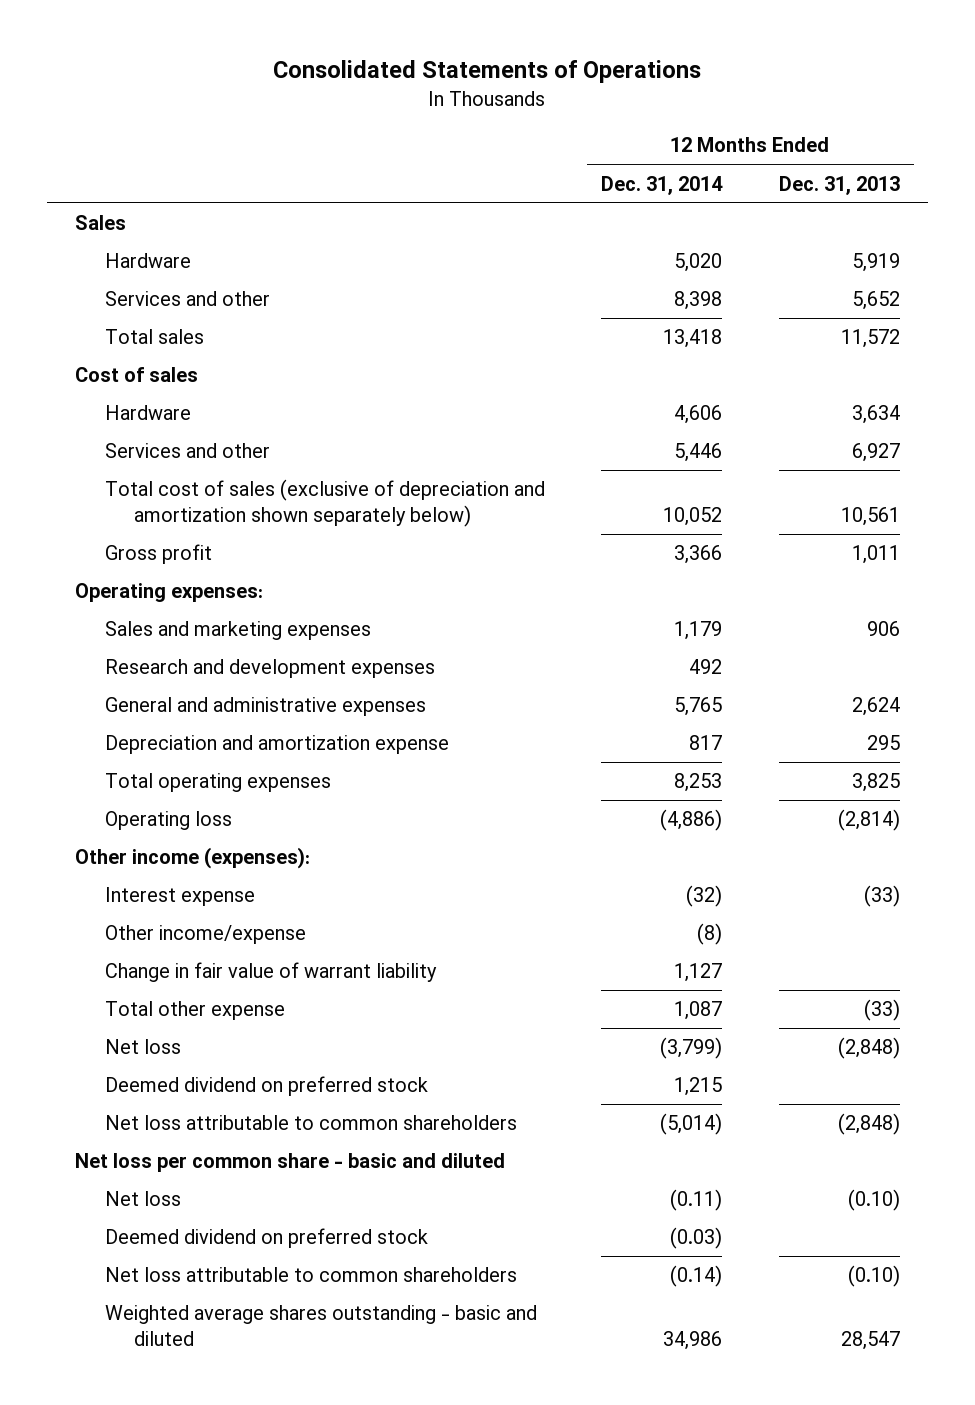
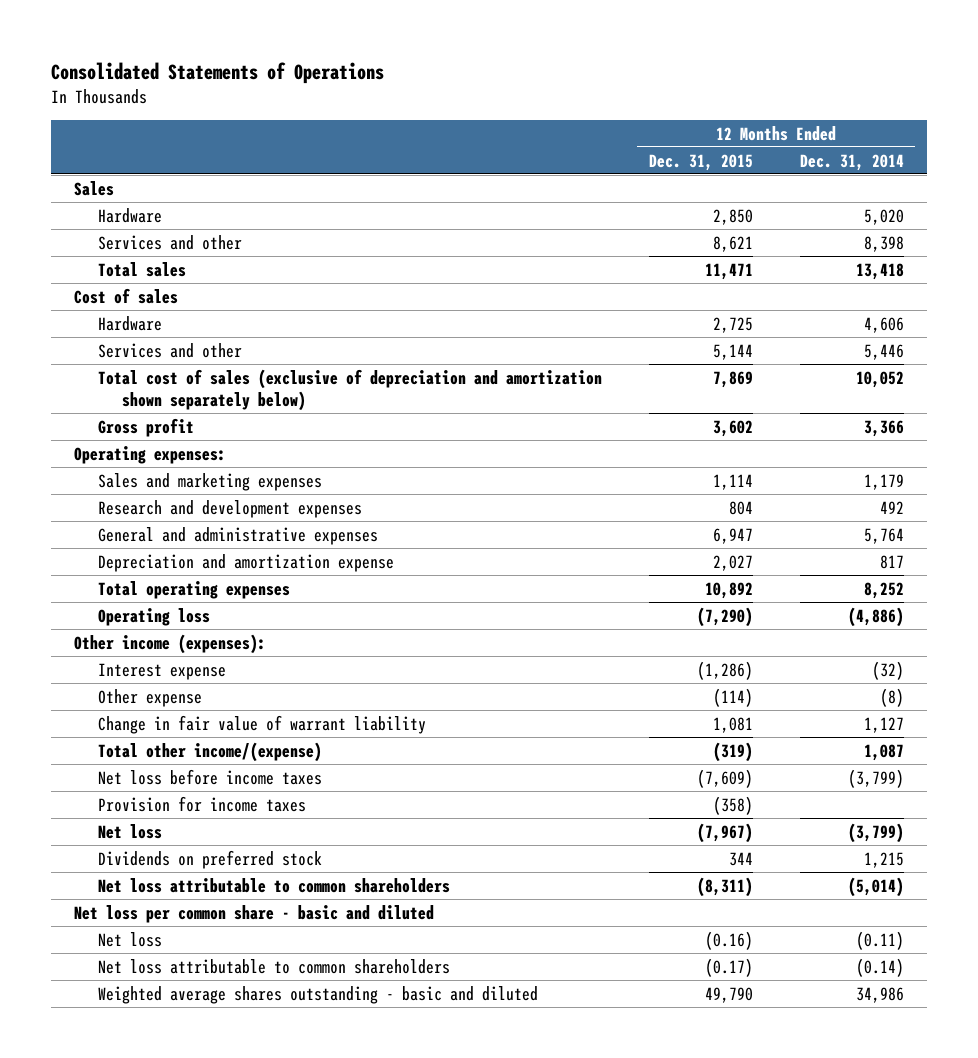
- | 12 Months Ended Dec. 31, 2014 | 12 Months Ended Dec. 31, 2013
+ | 12 Months Ended Dec. 31, 2015 | 12 Months Ended Dec. 31, 2014
- General and administrative expenses | 5,765 | 2,624
+ General and administrative expenses | 6,947 | 5,764
- Total operating expenses | 8,253 | 3,825
+ Total operating expenses | 10,892 | 8,252
- Other income/expense | (8) |
+ Other expense | (114) | (8)
- Total other expense | 1,087 | (33)
+ Total other income/(expense) | (319) | 1,087
+ Net loss before income taxes | (7,609) | (3,799)
+ Provision for income taxes | (358) |
- Deemed dividend on preferred stock | 1,215 |
+ Dividends on preferred stock | 344 | 1,215
- Deemed dividend on preferred stock | (0.03) |

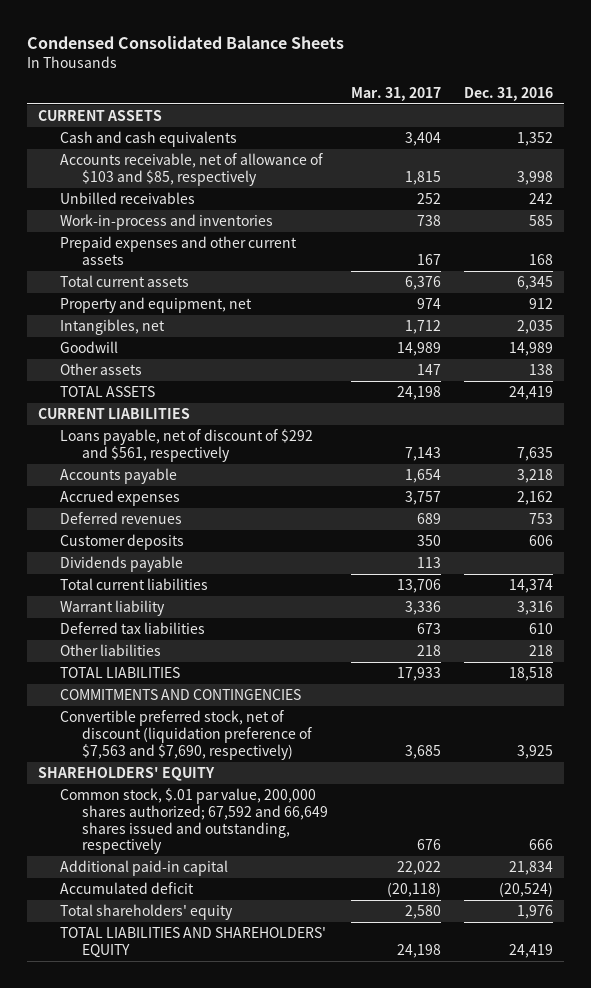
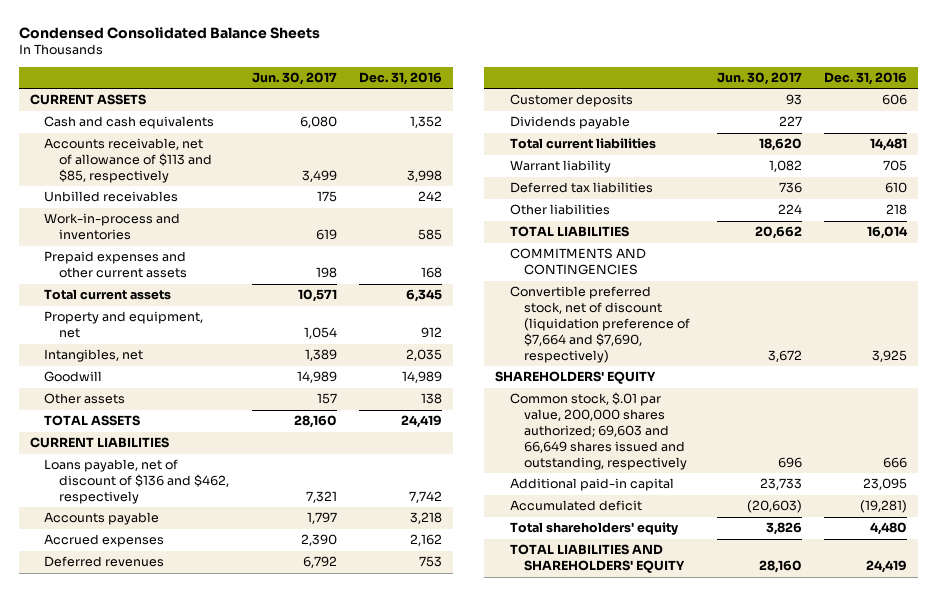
- | Mar. 31, 2017 | Dec. 31, 2016
+ | Jun. 30, 2017 | Dec. 31, 2016
- Accounts receivable, net of allowance of $103 and $85, respectively | 1,815 | 3,998
+ Accounts receivable, net of allowance of $113 and $85, respectively | 3,499 | 3,998
- Loans payable, net of discount of $292 and $561, respectively | 7,143 | 7,635
+ Loans payable, net of discount of $136 and $462, respectively | 7,321 | 7,742
- Total current liabilities | 13,706 | 14,374
- Warrant liability | 3,336 | 3,316
+ Total current liabilities | 18,620 | 14,481
+ Warrant liability | 1,082 | 705
- TOTAL LIABILITIES | 17,933 | 18,518
+ TOTAL LIABILITIES | 20,662 | 16,014
- Convertible preferred stock, net of discount (liquidation preference of $7,563 and $7,690, respectively) | 3,685 | 3,925
+ Convertible preferred stock, net of discount (liquidation preference of $7,664 and $7,690, respectively) | 3,672 | 3,925
- Common stock, $.01 par value, 200,000 shares authorized; 67,592 and 66,649 shares issued and outstanding, respectively | 676 | 666
- Additional paid-in capital | 22,022 | 21,834
- Accumulated deficit | (20,118) | (20,524)
- Total shareholders' equity | 2,580 | 1,976
+ Common stock, $.01 par value, 200,000 shares authorized; 69,603 and 66,649 shares issued and outstanding, respectively | 696 | 666
+ Additional paid-in capital | 23,733 | 23,095
+ Accumulated deficit | (20,603) | (19,281)
+ Total shareholders' equity | 3,826 | 4,480

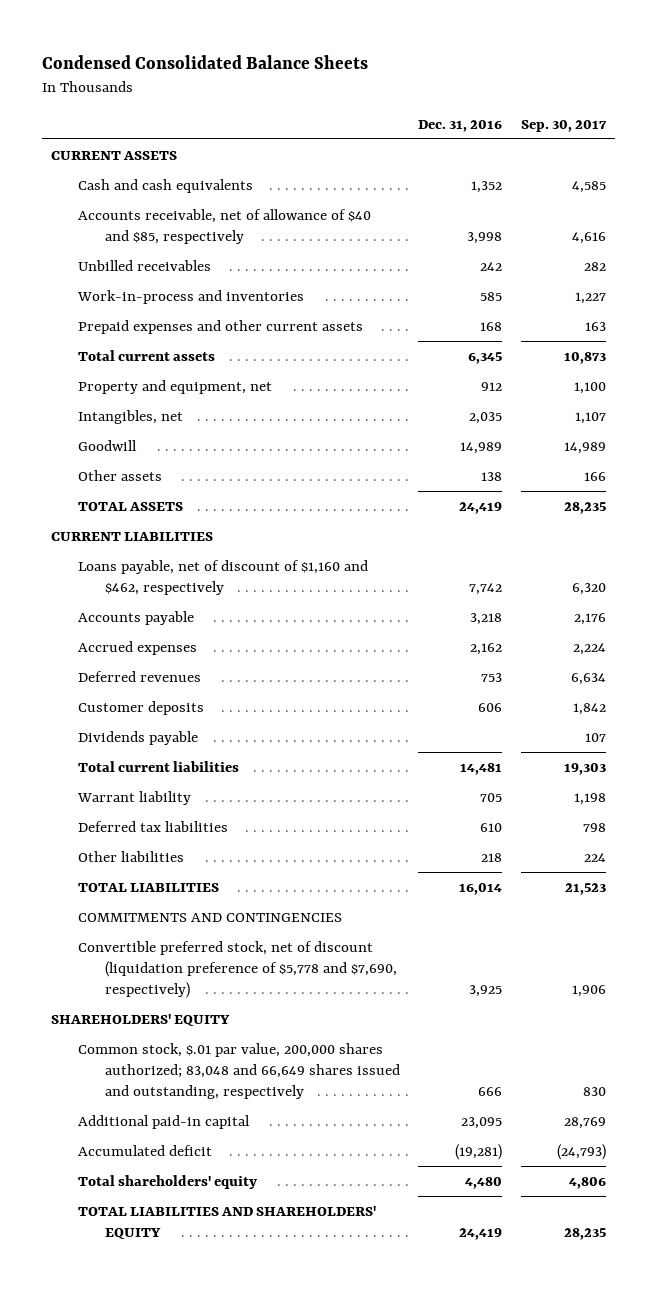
- | Jun. 30, 2017 | Dec. 31, 2016
+ | Dec. 31, 2016 | Sep. 30, 2017
- Accounts receivable, net of allowance of $113 and $85, respectively | 3,499 | 3,998
+ Accounts receivable, net of allowance of $40 and $85, respectively | 3,998 | 4,616
- Loans payable, net of discount of $136 and $462, respectively | 7,321 | 7,742
+ Loans payable, net of discount of $1,160 and $462, respectively | 7,742 | 6,320
- Convertible preferred stock, net of discount (liquidation preference of $7,664 and $7,690, respectively) | 3,672 | 3,925
+ Convertible preferred stock, net of discount (liquidation preference of $5,778 and $7,690, respectively) | 3,925 | 1,906
- Common stock, $.01 par value, 200,000 shares authorized; 69,603 and 66,649 shares issued and outstanding, respectively | 696 | 666
+ Common stock, $.01 par value, 200,000 shares authorized; 83,048 and 66,649 shares issued and outstanding, respectively | 666 | 830

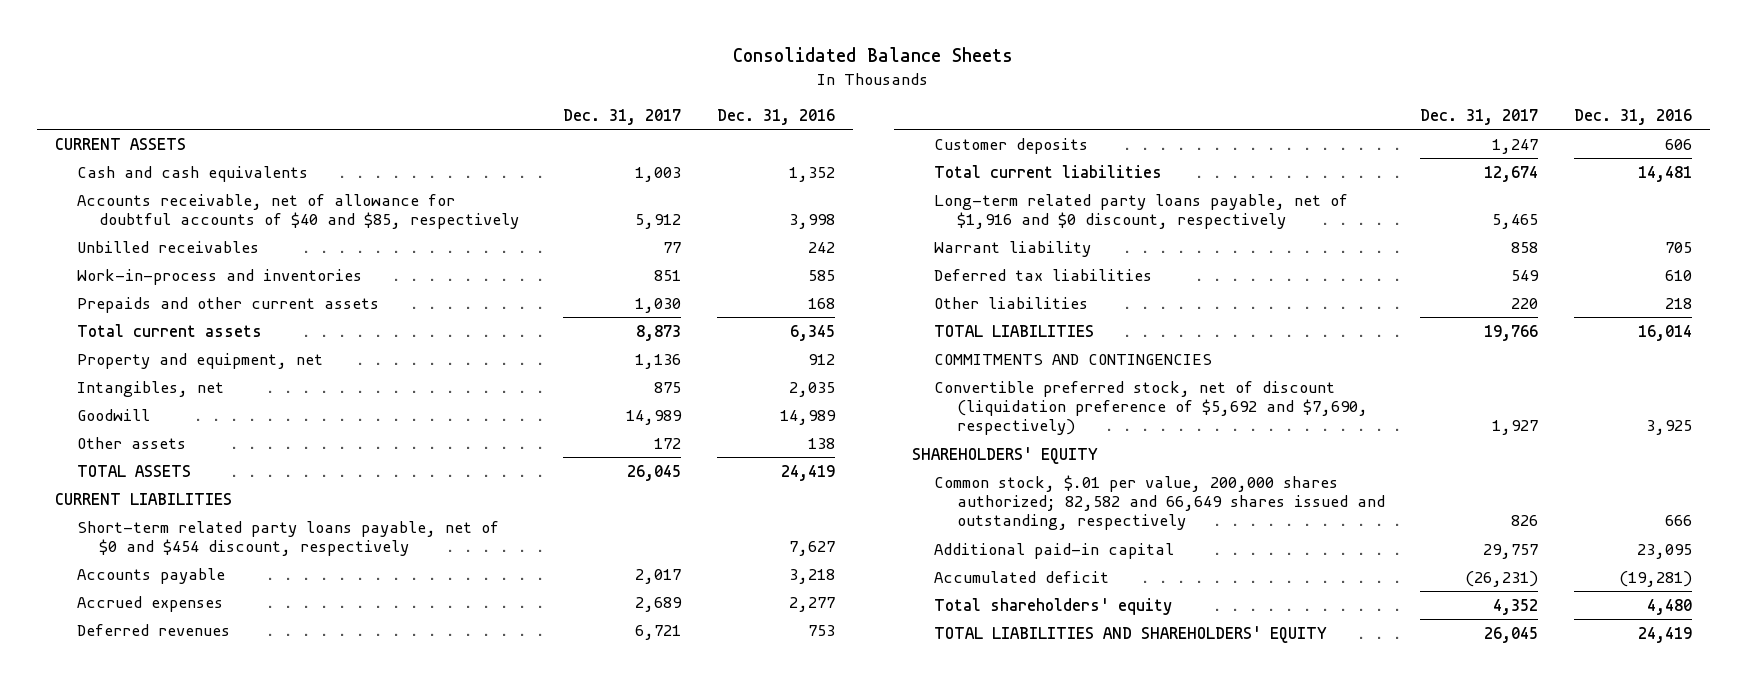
- Condensed Consolidated Balance Sheets
+ Consolidated Balance Sheets
- | Dec. 31, 2016 | Sep. 30, 2017
+ | Dec. 31, 2017 | Dec. 31, 2016
- Accounts receivable, net of allowance of $40 and $85, respectively | 3,998 | 4,616
+ Accounts receivable, net of allowance for doubtful accounts of $40 and $85, respectively | 5,912 | 3,998
- Prepaid expenses and other current assets | 168 | 163
+ Prepaids and other current assets | 1,030 | 168
- Loans payable, net of discount of $1,160 and $462, respectively | 7,742 | 6,320
+ Short-term related party loans payable, net of $0 and $454 discount, respectively | | 7,627
- Accrued expenses | 2,162 | 2,224
+ Accrued expenses | 2,689 | 2,277
- Dividends payable | | 107
+ Long-term related party loans payable, net of $1,916 and $0 discount, respectively | 5,465 |
- Convertible preferred stock, net of discount (liquidation preference of $5,778 and $7,690, respectively) | 3,925 | 1,906
+ Convertible preferred stock, net of discount (liquidation preference of $5,692 and $7,690, respectively) | 1,927 | 3,925
- Common stock, $.01 par value, 200,000 shares authorized; 83,048 and 66,649 shares issued and outstanding, respectively | 666 | 830
+ Common stock, $.01 per value, 200,000 shares authorized; 82,582 and 66,649 shares issued and outstanding, respectively | 826 | 666

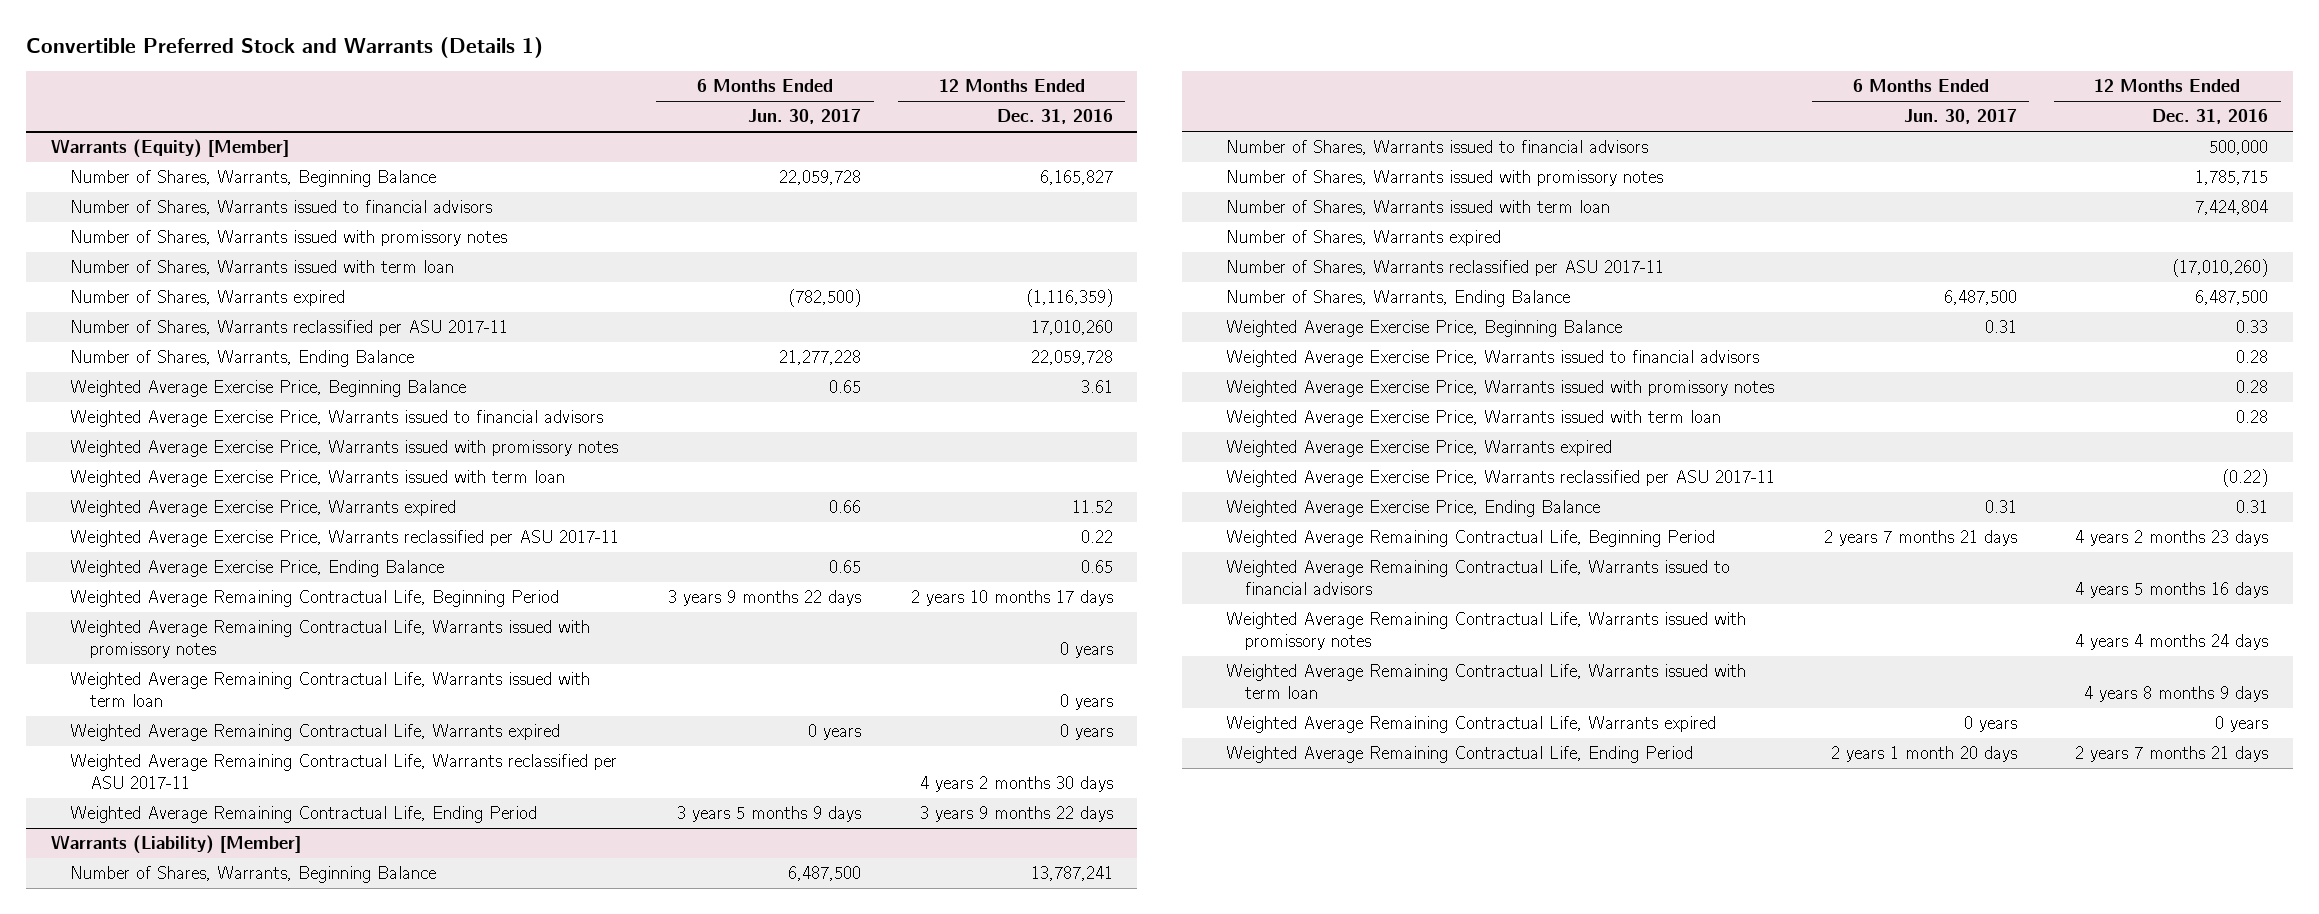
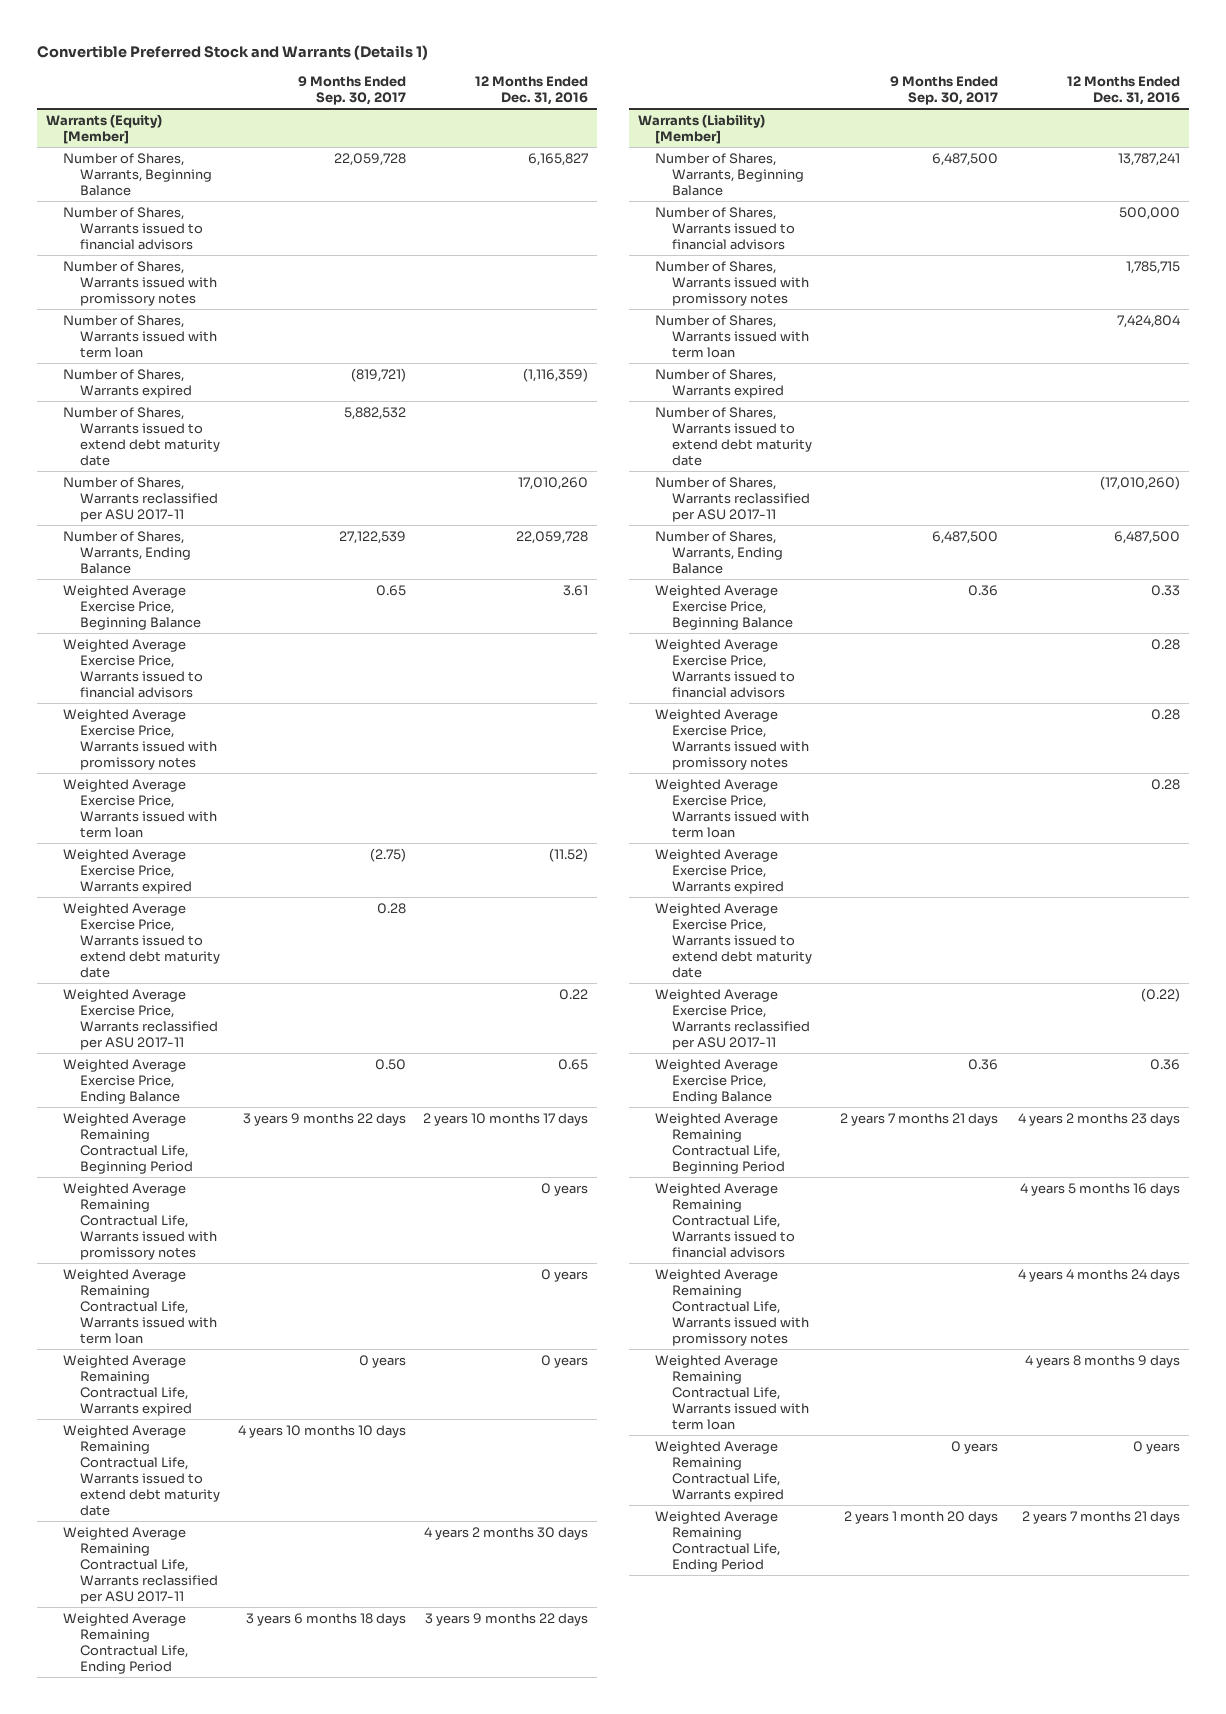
- | 6 Months Ended Jun. 30, 2017 | 12 Months Ended Dec. 31, 2016
+ | 9 Months Ended Sep. 30, 2017 | 12 Months Ended Dec. 31, 2016
@ Warrants (Equity) [Member]
+ Number of Shares, Warrants issued to extend debt maturity date | 5,882,532 |
- Weighted Average Exercise Price, Warrants expired | 0.66 | 11.52
+ Weighted Average Exercise Price, Warrants expired | (2.75) | (11.52)
+ Weighted Average Exercise Price, Warrants issued to extend debt maturity date | 0.28 |
+ Weighted Average Remaining Contractual Life, Warrants issued to extend debt maturity date | 4 years 10 months 10 days |
@ Warrants (Liability) [Member]
+ Number of Shares, Warrants issued to extend debt maturity date
+ Weighted Average Exercise Price, Warrants issued to extend debt maturity date
- Weighted Average Exercise Price, Ending Balance | 0.31 | 0.31
+ Weighted Average Exercise Price, Ending Balance | 0.36 | 0.36

